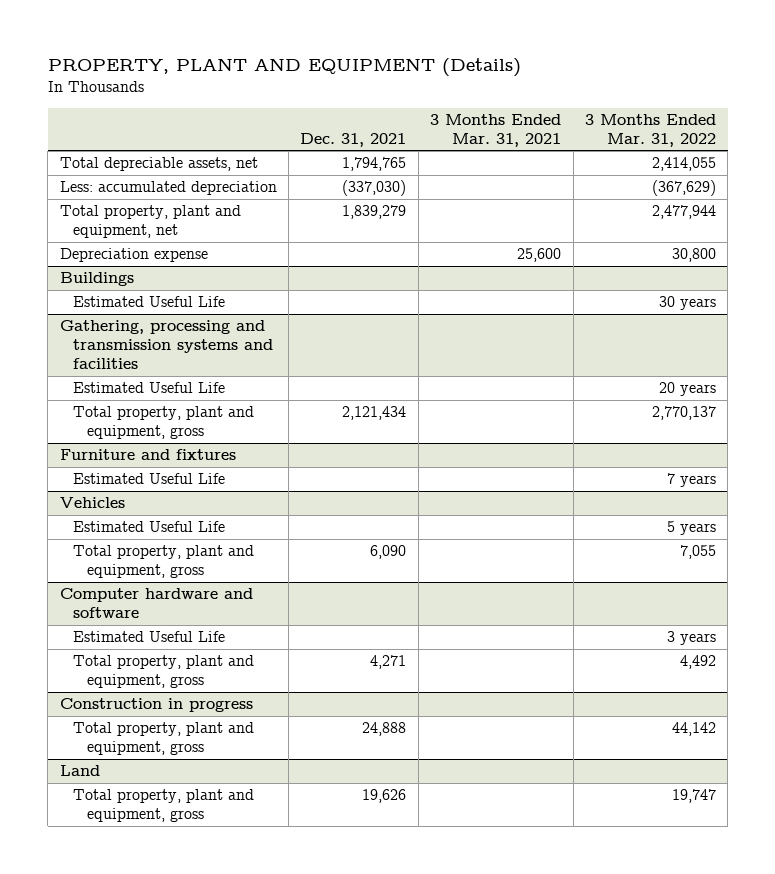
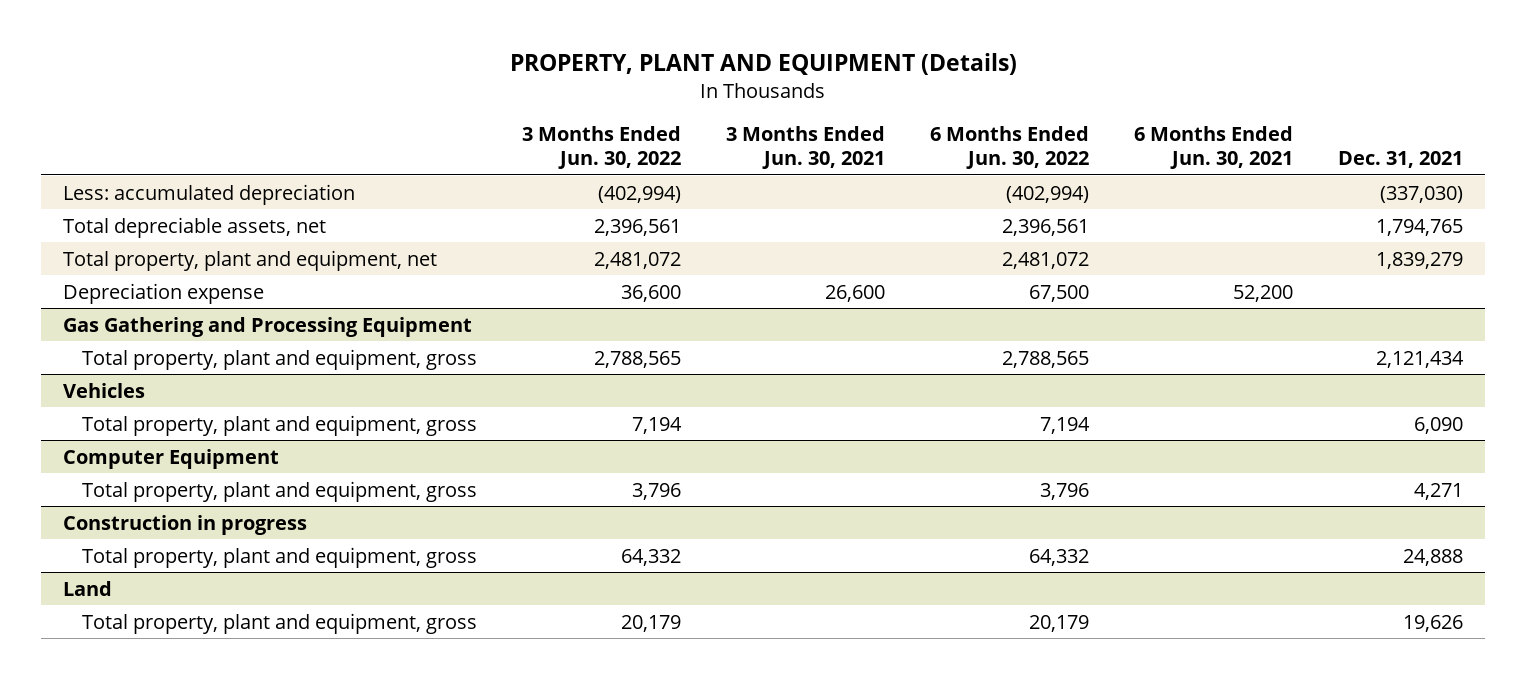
- | Dec. 31, 2021 | 3 Months Ended Mar. 31, 2021 | 3 Months Ended Mar. 31, 2022
+ | 3 Months Ended Jun. 30, 2022 | 3 Months Ended Jun. 30, 2021 | 6 Months Ended Jun. 30, 2022 | 6 Months Ended Jun. 30, 2021 | Dec. 31, 2021
moved down: Total depreciable assets, net | 2,396,561 | | 2,396,561 | | 1,794,765
- Buildings
- Estimated Useful Life | | | 30 years
- Gathering, processing and transmission systems and facilities
- Estimated Useful Life | | | 20 years
+ Gas Gathering and Processing Equipment
- Furniture and fixtures
- Estimated Useful Life | | | 7 years
@ Vehicles
- Estimated Useful Life | | | 5 years
- Computer hardware and software
- Estimated Useful Life | | | 3 years
+ Computer Equipment

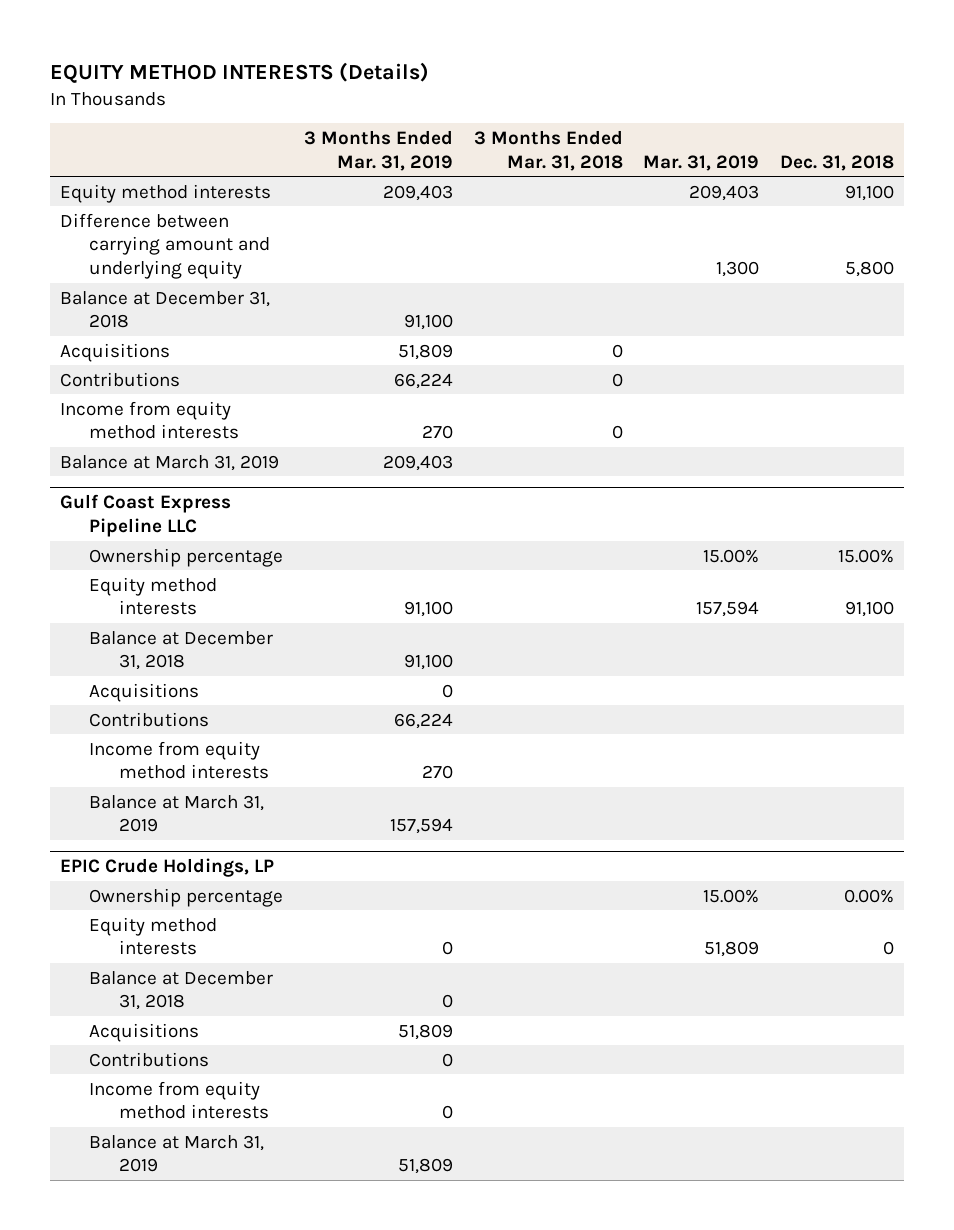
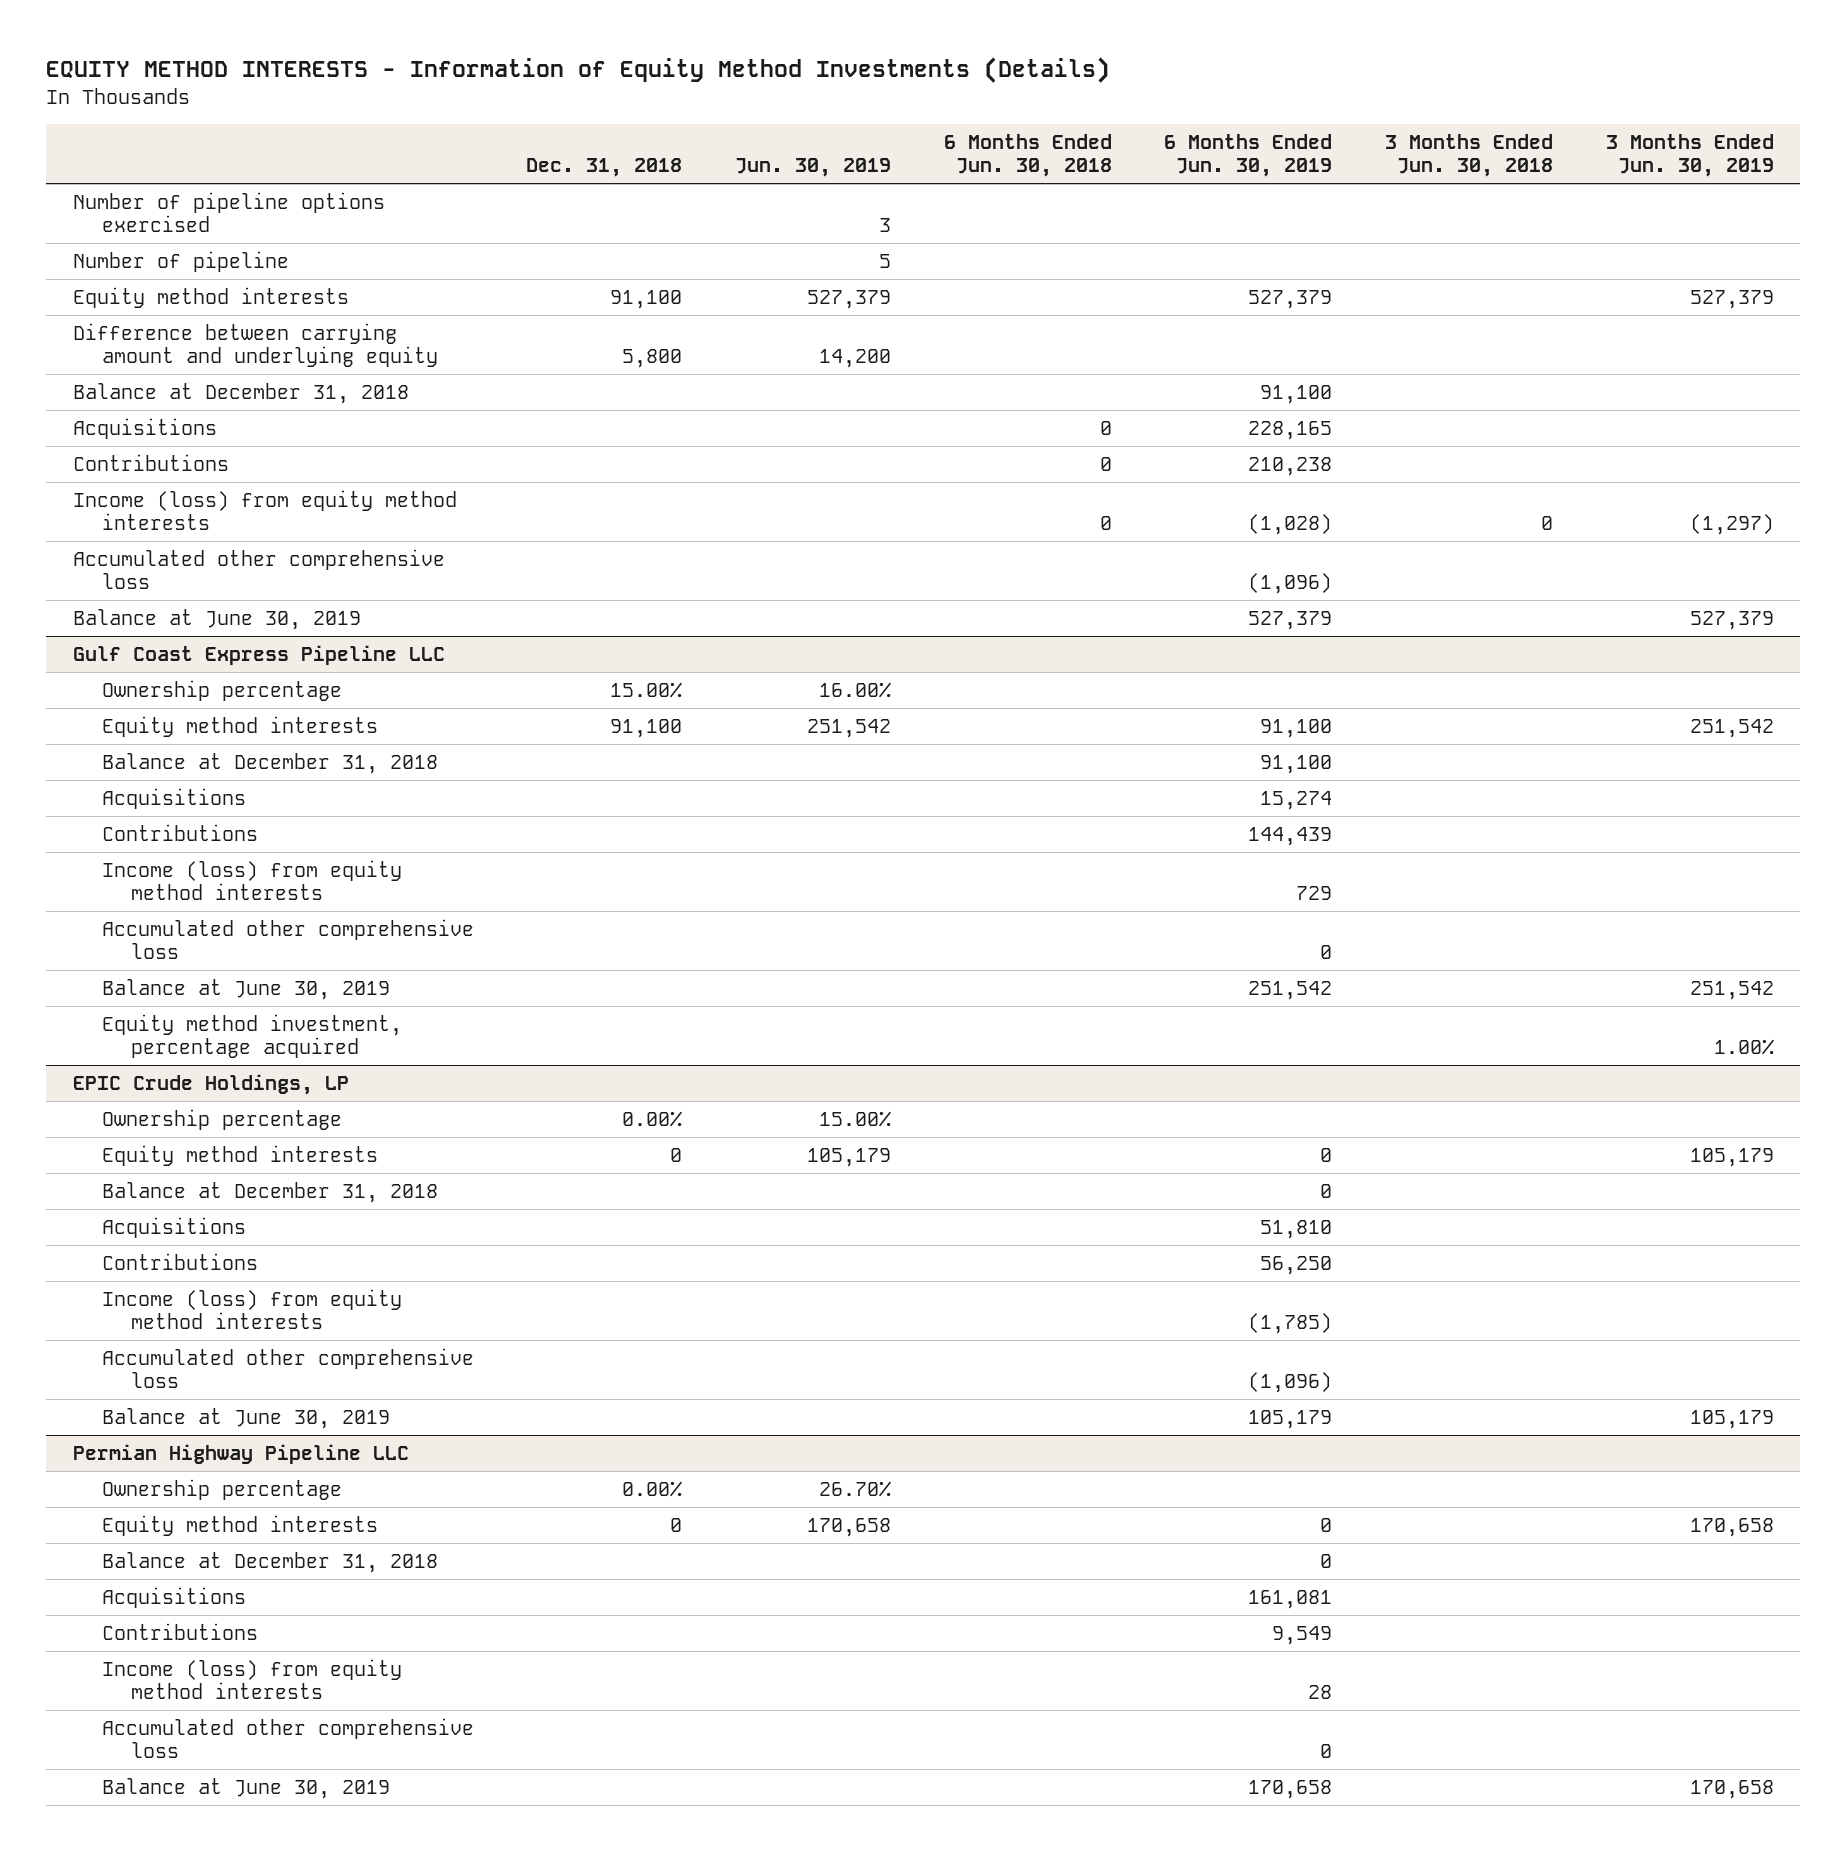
- EQUITY METHOD INTERESTS (Details)
+ EQUITY METHOD INTERESTS - Information of Equity Method Investments (Details)
- | 3 Months Ended Mar. 31, 2019 | 3 Months Ended Mar. 31, 2018 | Mar. 31, 2019 | Dec. 31, 2018
+ | Dec. 31, 2018 | Jun. 30, 2019 | 6 Months Ended Jun. 30, 2018 | 6 Months Ended Jun. 30, 2019 | 3 Months Ended Jun. 30, 2018 | 3 Months Ended Jun. 30, 2019
+ Number of pipeline options exercised | | 3 | | | |
+ Number of pipeline | | 5 | | | |
- Income from equity method interests | 270 | 0 | |
- Balance at March 31, 2019 | 209,403 | | |
+ Income (loss) from equity method interests | | | 0 | (1,028) | 0 | (1,297)
+ Accumulated other comprehensive loss | | | | (1,096) | |
+ Balance at June 30, 2019 | | | | 527,379 | | 527,379
@ Gulf Coast Express Pipeline LLC
- Income from equity method interests | 270 | | |
- Balance at March 31, 2019 | 157,594 | | |
+ Income (loss) from equity method interests | | | | 729 | |
+ Accumulated other comprehensive loss | | | | 0 | |
+ Balance at June 30, 2019 | | | | 251,542 | | 251,542
+ Equity method investment, percentage acquired | | | | | | 1.00%
@ EPIC Crude Holdings, LP
- Income from equity method interests | 0 | | |
- Balance at March 31, 2019 | 51,809 | | |
+ Income (loss) from equity method interests | | | | (1,785) | |
+ Accumulated other comprehensive loss | | | | (1,096) | |
+ Balance at June 30, 2019 | | | | 105,179 | | 105,179
+ Permian Highway Pipeline LLC
+ Ownership percentage | 0.00% | 26.70% | | | |
+ Equity method interests | 0 | 170,658 | | 0 | | 170,658
+ Balance at December 31, 2018 | | | | 0 | |
+ Acquisitions | | | | 161,081 | |
+ Contributions | | | | 9,549 | |
+ Income (loss) from equity method interests | | | | 28 | |
+ Accumulated other comprehensive loss | | | | 0 | |
+ Balance at June 30, 2019 | | | | 170,658 | | 170,658

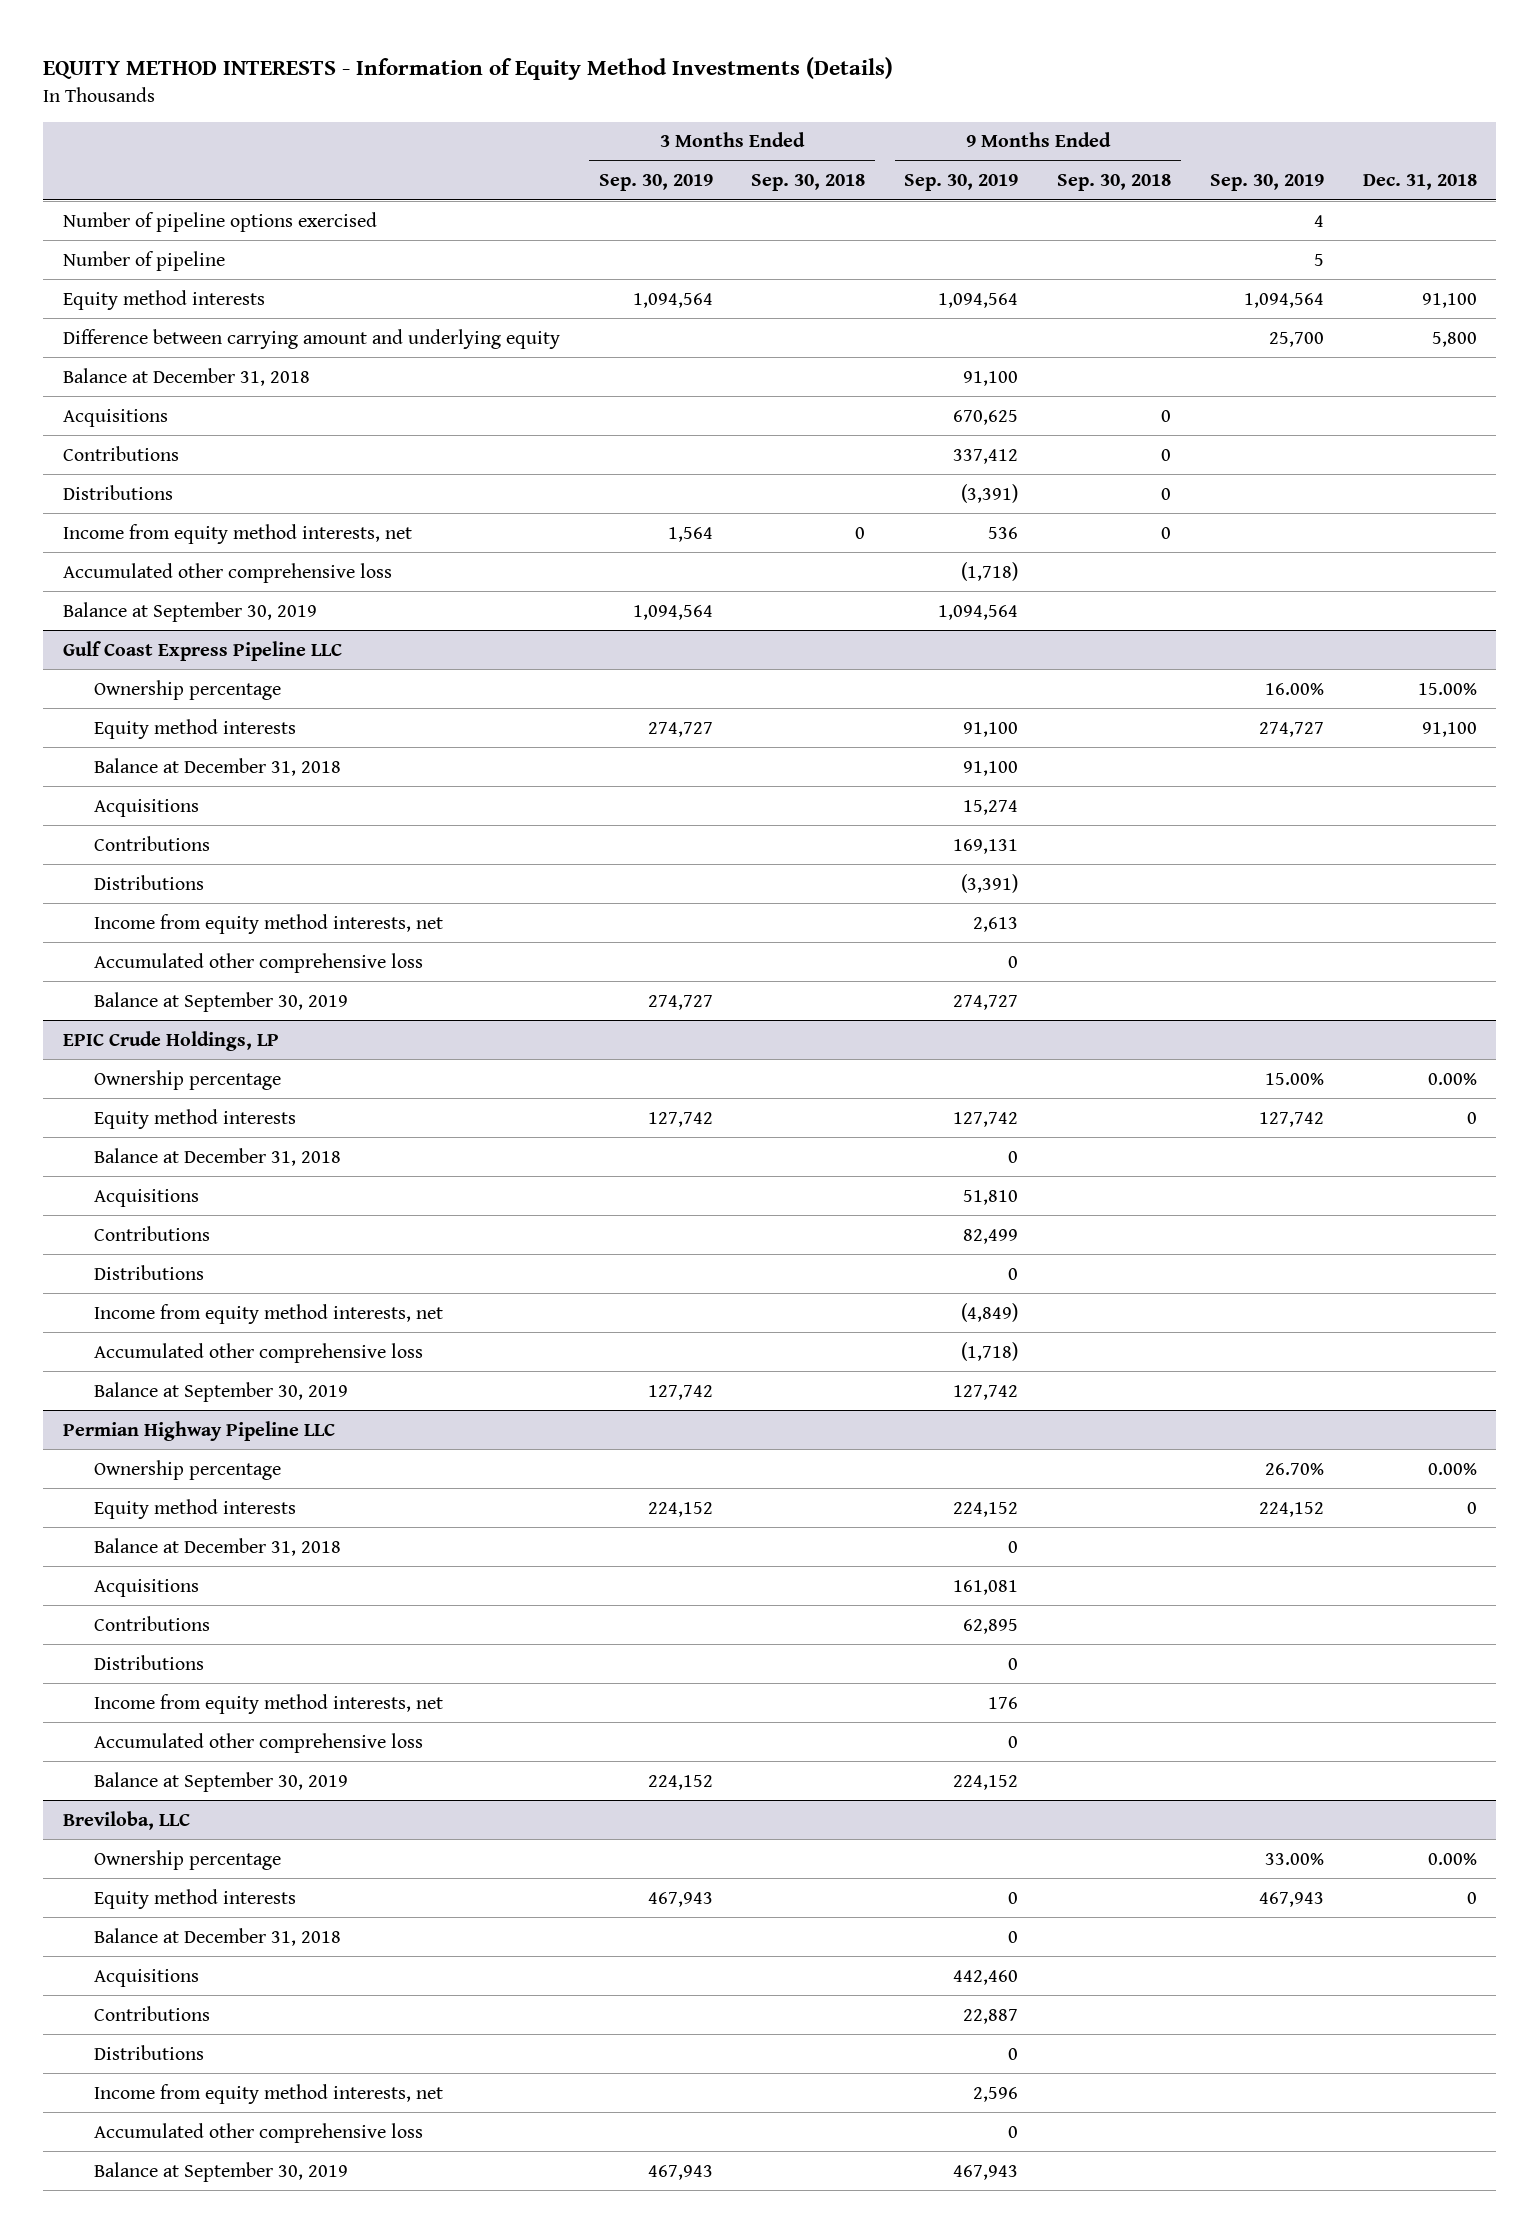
- | Dec. 31, 2018 | Jun. 30, 2019 | 6 Months Ended Jun. 30, 2018 | 6 Months Ended Jun. 30, 2019 | 3 Months Ended Jun. 30, 2018 | 3 Months Ended Jun. 30, 2019
+ | 3 Months Ended Sep. 30, 2019 | 3 Months Ended Sep. 30, 2018 | 9 Months Ended Sep. 30, 2019 | 9 Months Ended Sep. 30, 2018 | Sep. 30, 2019 | Dec. 31, 2018
- Income (loss) from equity method interests | | | 0 | (1,028) | 0 | (1,297)
+ Distributions | | | (3,391) | 0 | |
+ Income from equity method interests, net | 1,564 | 0 | 536 | 0 | |
- Balance at June 30, 2019 | | | | 527,379 | | 527,379
+ Balance at September 30, 2019 | 1,094,564 | | 1,094,564 | | |
@ Gulf Coast Express Pipeline LLC
- Income (loss) from equity method interests | | | | 729 | |
+ Distributions | | | (3,391) | | |
+ Income from equity method interests, net | | | 2,613 | | |
- Balance at June 30, 2019 | | | | 251,542 | | 251,542
- Equity method investment, percentage acquired | | | | | | 1.00%
+ Balance at September 30, 2019 | 274,727 | | 274,727 | | |
@ EPIC Crude Holdings, LP
- Income (loss) from equity method interests | | | | (1,785) | |
+ Distributions | | | 0 | | |
+ Income from equity method interests, net | | | (4,849) | | |
- Balance at June 30, 2019 | | | | 105,179 | | 105,179
+ Balance at September 30, 2019 | 127,742 | | 127,742 | | |
@ Permian Highway Pipeline LLC
- Income (loss) from equity method interests | | | | 28 | |
+ Distributions | | | 0 | | |
+ Income from equity method interests, net | | | 176 | | |
- Balance at June 30, 2019 | | | | 170,658 | | 170,658
+ Balance at September 30, 2019 | 224,152 | | 224,152 | | |
+ Breviloba, LLC
+ Ownership percentage | | | | | 33.00% | 0.00%
+ Equity method interests | 467,943 | | 0 | | 467,943 | 0
+ Balance at December 31, 2018 | | | 0 | | |
+ Acquisitions | | | 442,460 | | |
+ Contributions | | | 22,887 | | |
+ Distributions | | | 0 | | |
+ Income from equity method interests, net | | | 2,596 | | |
+ Accumulated other comprehensive loss | | | 0 | | |
+ Balance at September 30, 2019 | 467,943 | | 467,943 | | |

